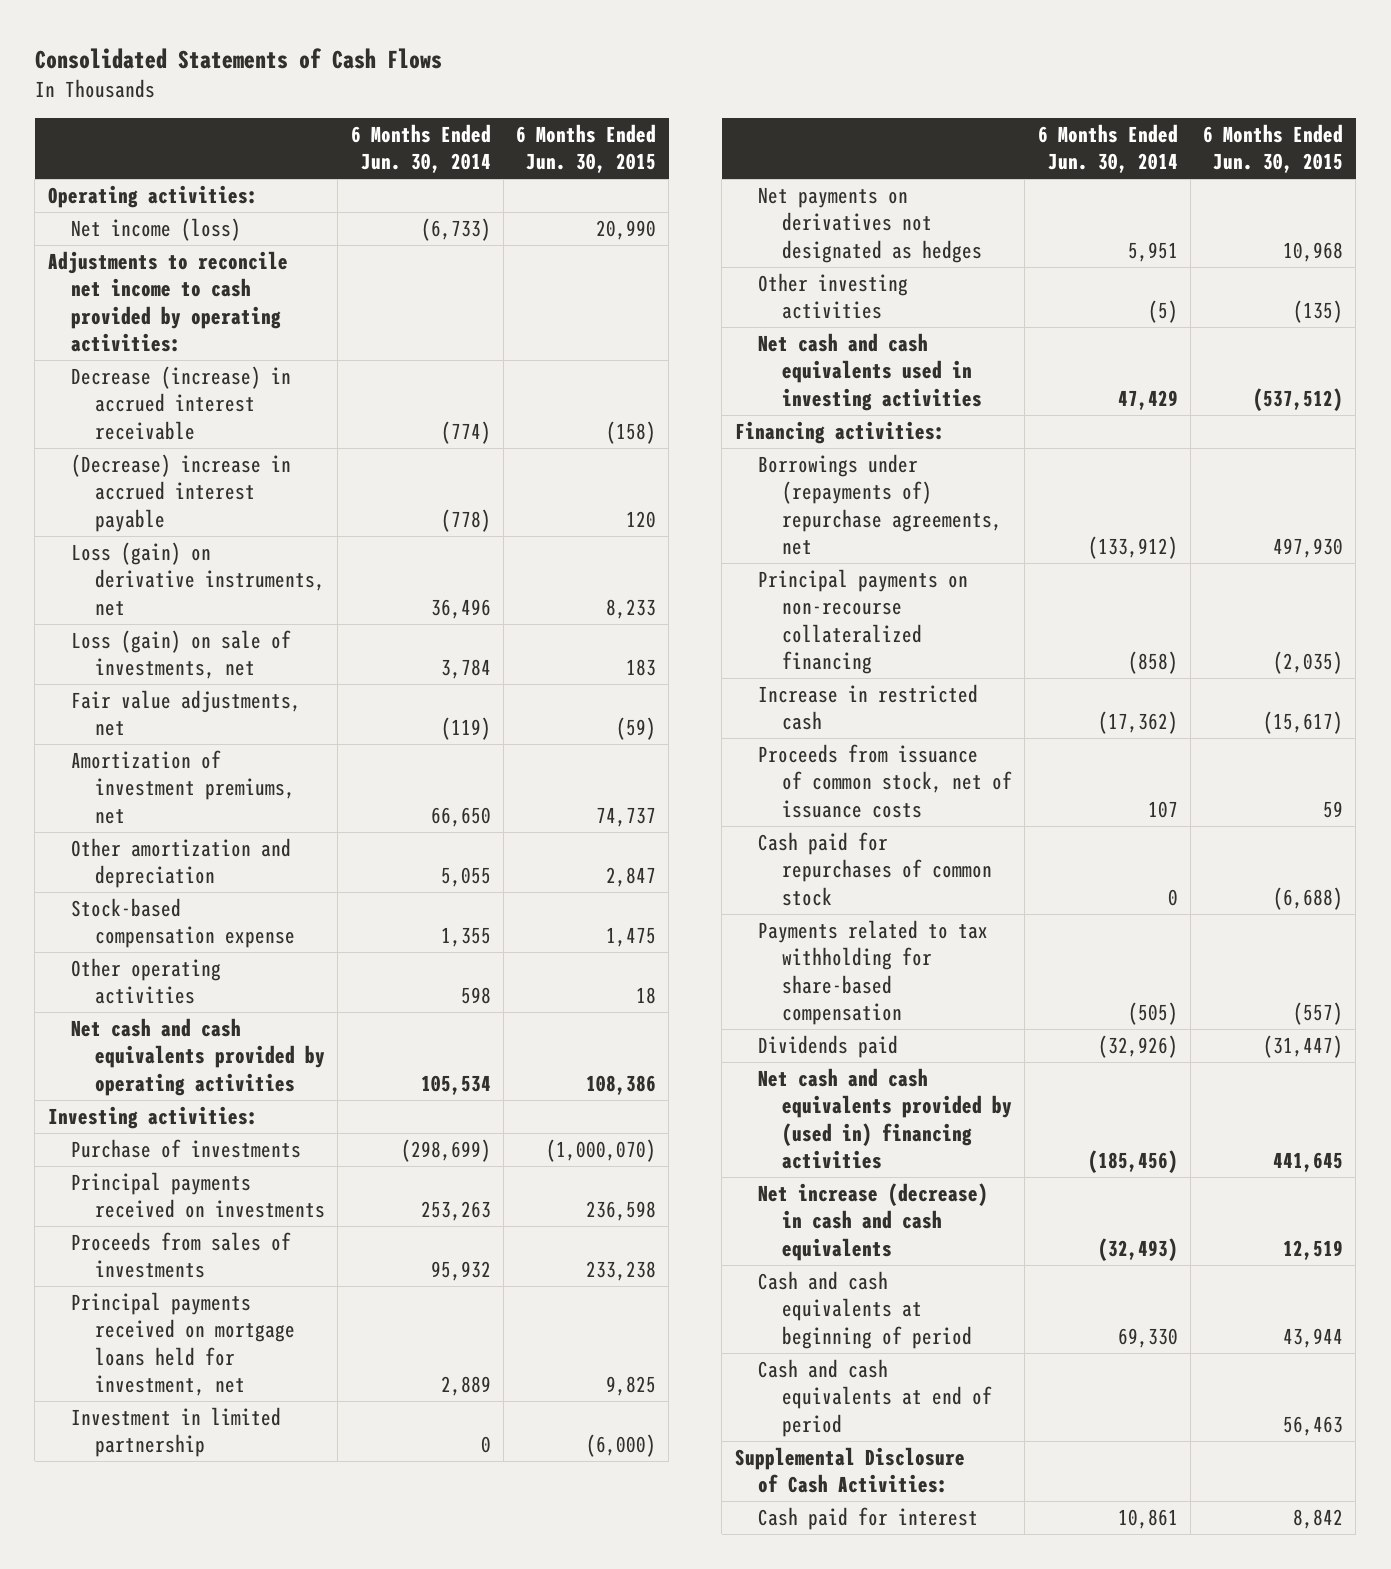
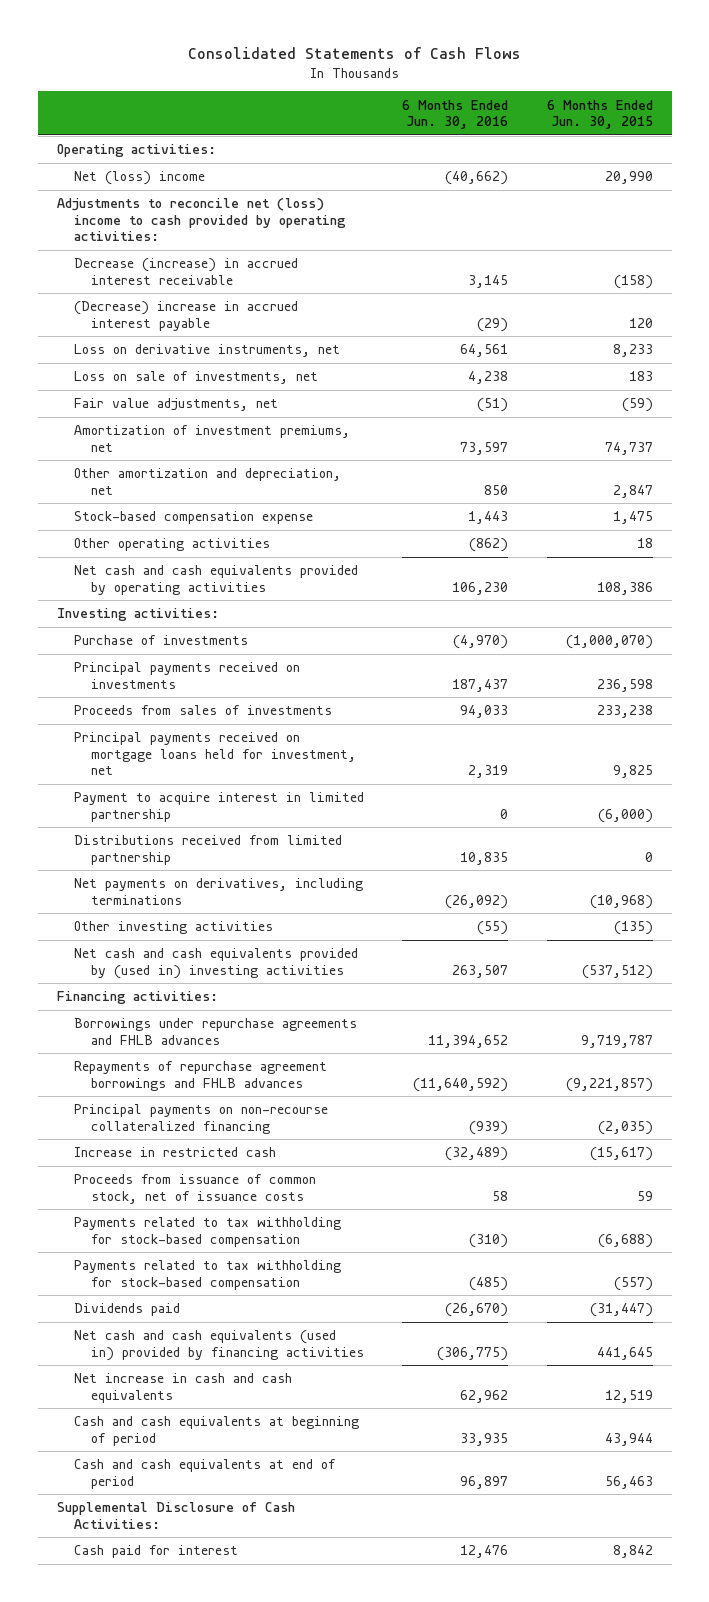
- | 6 Months Ended Jun. 30, 2014 | 6 Months Ended Jun. 30, 2015
+ | 6 Months Ended Jun. 30, 2016 | 6 Months Ended Jun. 30, 2015
- Net income (loss) | (6,733) | 20,990
- Adjustments to reconcile net income to cash provided by operating activities:
+ Net (loss) income | (40,662) | 20,990
+ Adjustments to reconcile net (loss) income to cash provided by operating activities:
- Loss (gain) on derivative instruments, net | 36,496 | 8,233
- Loss (gain) on sale of investments, net | 3,784 | 183
+ Loss on derivative instruments, net | 64,561 | 8,233
+ Loss on sale of investments, net | 4,238 | 183
- Other amortization and depreciation | 5,055 | 2,847
+ Other amortization and depreciation, net | 850 | 2,847
- Investment in limited partnership | 0 | (6,000)
- Net payments on derivatives not designated as hedges | 5,951 | 10,968
+ Payment to acquire interest in limited partnership | 0 | (6,000)
+ Distributions received from limited partnership | 10,835 | 0
+ Net payments on derivatives, including terminations | (26,092) | (10,968)
- Net cash and cash equivalents used in investing activities | 47,429 | (537,512)
+ Net cash and cash equivalents provided by (used in) investing activities | 263,507 | (537,512)
- Borrowings under (repayments of) repurchase agreements, net | (133,912) | 497,930
+ Borrowings under repurchase agreements and FHLB advances | 11,394,652 | 9,719,787
+ Repayments of repurchase agreement borrowings and FHLB advances | (11,640,592) | (9,221,857)
- Cash paid for repurchases of common stock | 0 | (6,688)
- Payments related to tax withholding for share-based compensation | (505) | (557)
+ Payments related to tax withholding for stock-based compensation | (310) | (6,688)
+ Payments related to tax withholding for stock-based compensation | (485) | (557)
- Net cash and cash equivalents provided by (used in) financing activities | (185,456) | 441,645
- Net increase (decrease) in cash and cash equivalents | (32,493) | 12,519
+ Net cash and cash equivalents (used in) provided by financing activities | (306,775) | 441,645
+ Net increase in cash and cash equivalents | 62,962 | 12,519

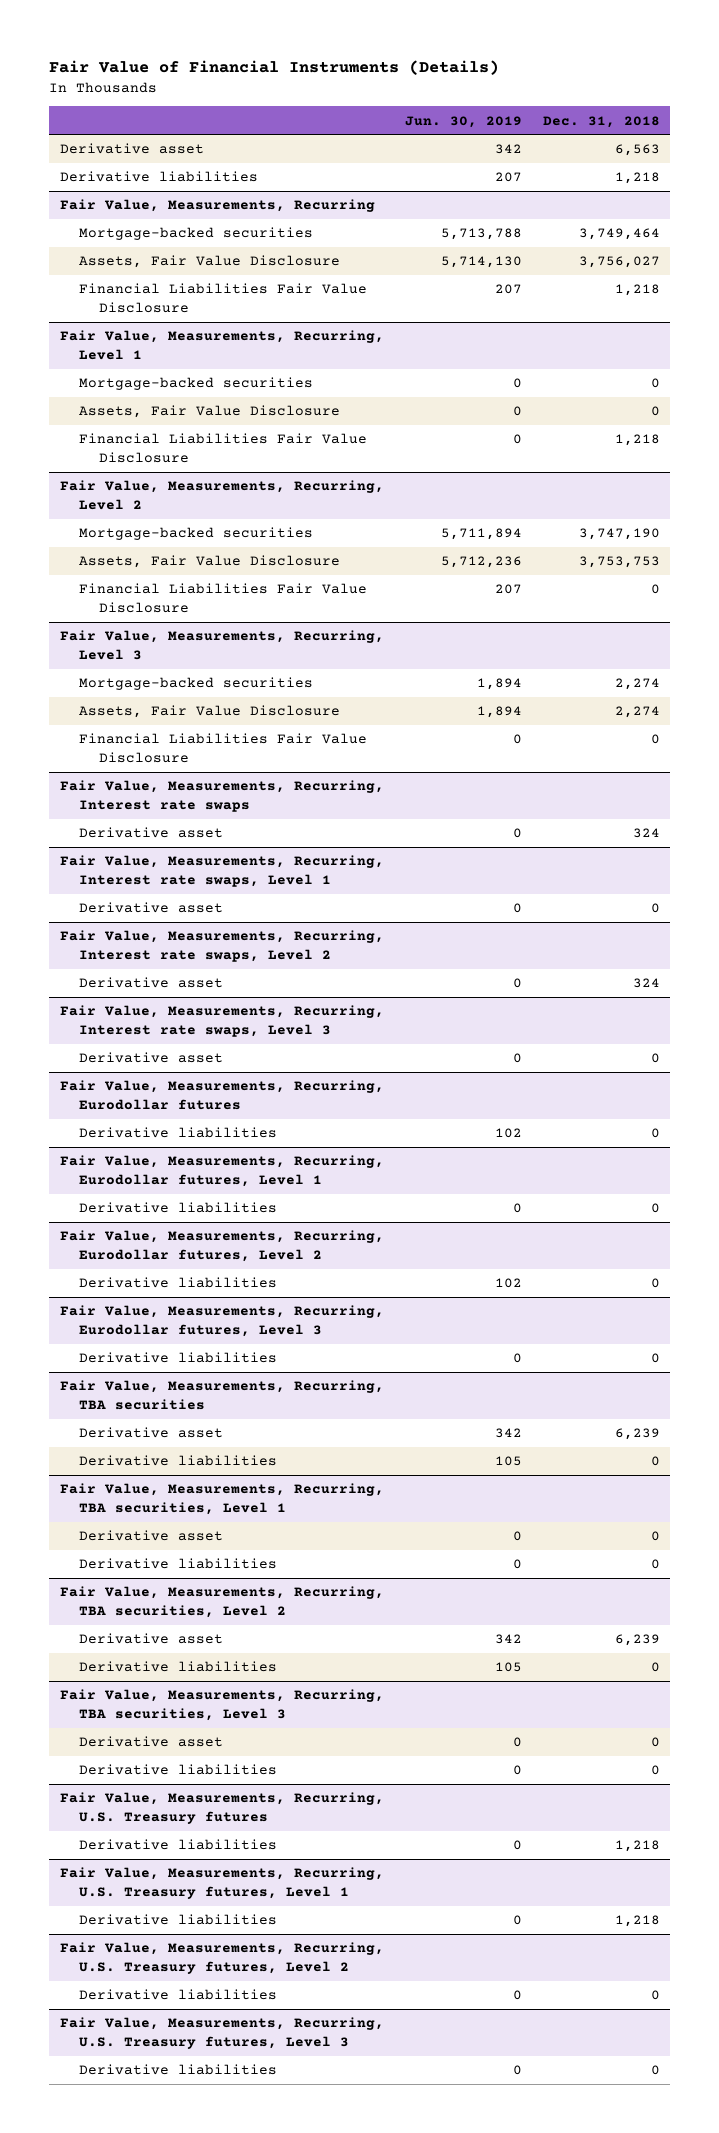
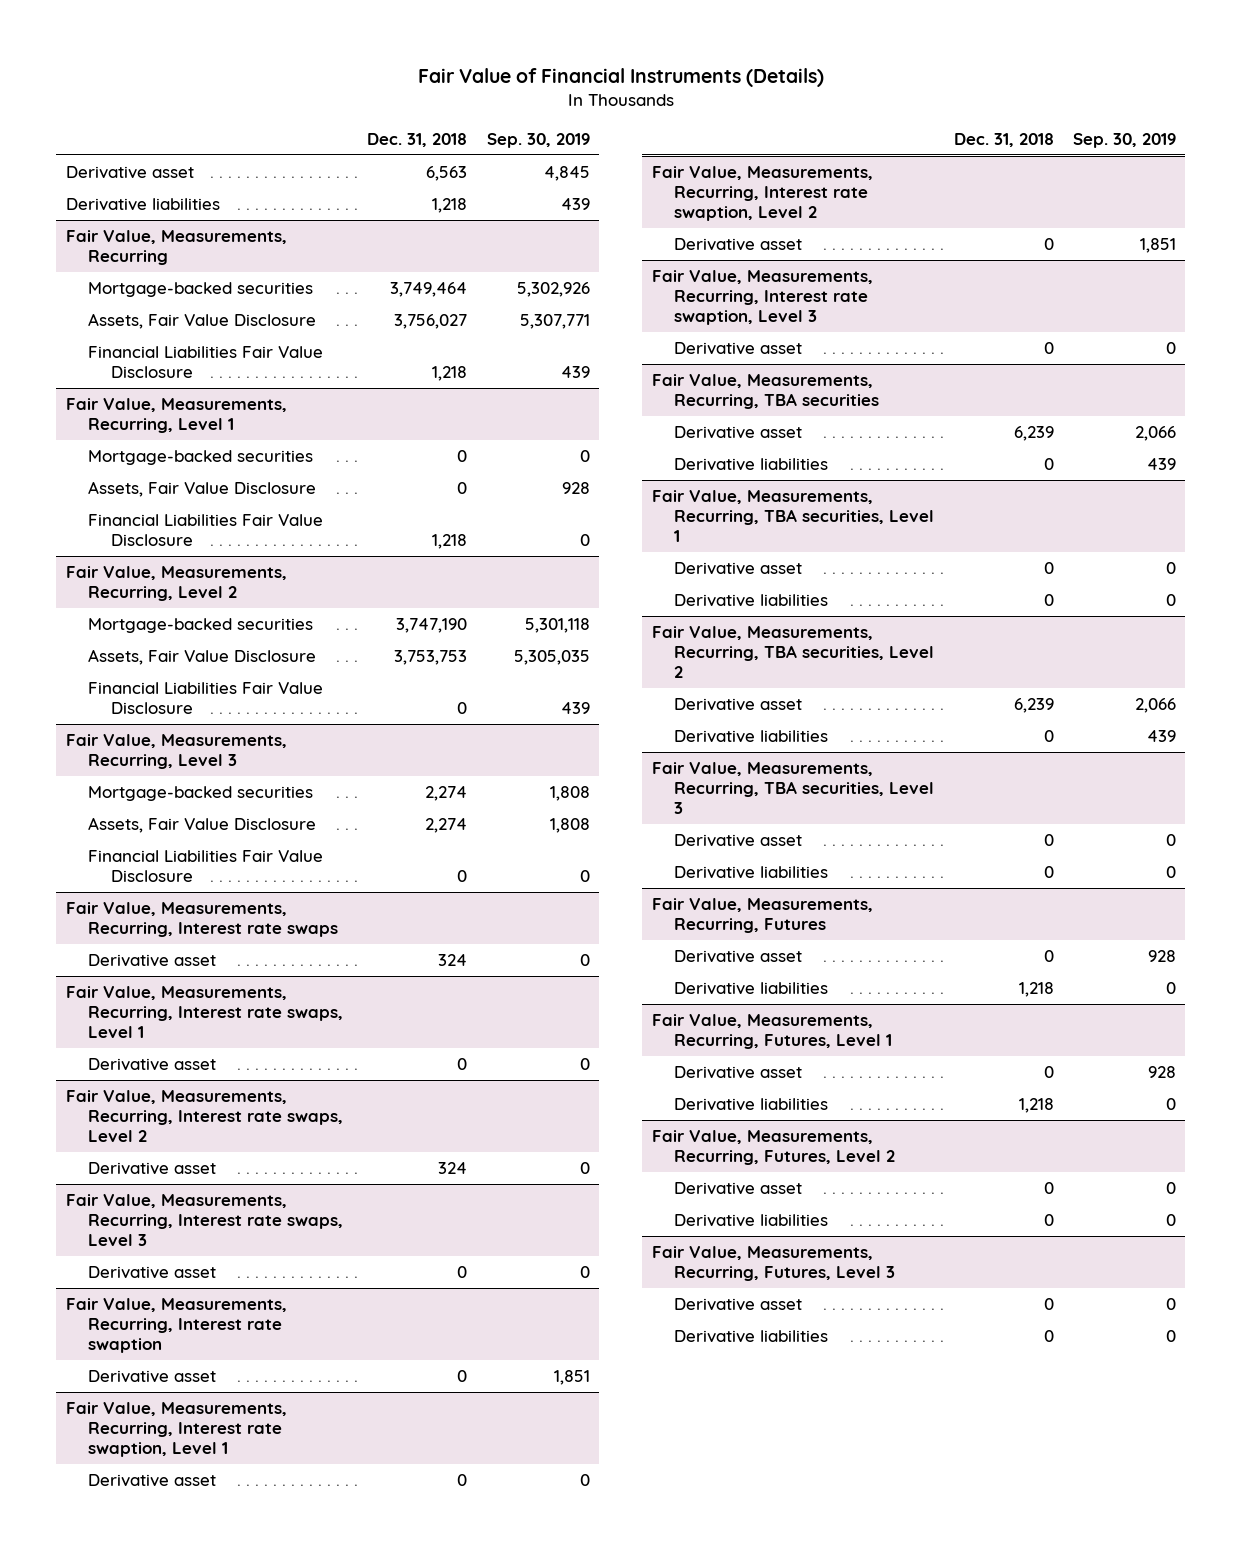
- | Jun. 30, 2019 | Dec. 31, 2018
+ | Dec. 31, 2018 | Sep. 30, 2019
- Fair Value, Measurements, Recurring, Eurodollar futures
- Derivative liabilities | 102 | 0
- Fair Value, Measurements, Recurring, Eurodollar futures, Level 1
- Derivative liabilities | 0 | 0
- Fair Value, Measurements, Recurring, Eurodollar futures, Level 2
- Derivative liabilities | 102 | 0
- Fair Value, Measurements, Recurring, Eurodollar futures, Level 3
- Derivative liabilities | 0 | 0
+ Fair Value, Measurements, Recurring, Interest rate swaption
+ Derivative asset | 0 | 1,851
+ Fair Value, Measurements, Recurring, Interest rate swaption, Level 1
+ Derivative asset | 0 | 0
+ Fair Value, Measurements, Recurring, Interest rate swaption, Level 2
+ Derivative asset | 0 | 1,851
+ Fair Value, Measurements, Recurring, Interest rate swaption, Level 3
+ Derivative asset | 0 | 0
- Fair Value, Measurements, Recurring, U.S. Treasury futures
+ Fair Value, Measurements, Recurring, Futures
+ Derivative asset | 0 | 928
- Fair Value, Measurements, Recurring, U.S. Treasury futures, Level 1
+ Fair Value, Measurements, Recurring, Futures, Level 1
+ Derivative asset | 0 | 928
- Fair Value, Measurements, Recurring, U.S. Treasury futures, Level 2
+ Fair Value, Measurements, Recurring, Futures, Level 2
+ Derivative asset | 0 | 0
- Fair Value, Measurements, Recurring, U.S. Treasury futures, Level 3
+ Fair Value, Measurements, Recurring, Futures, Level 3
+ Derivative asset | 0 | 0

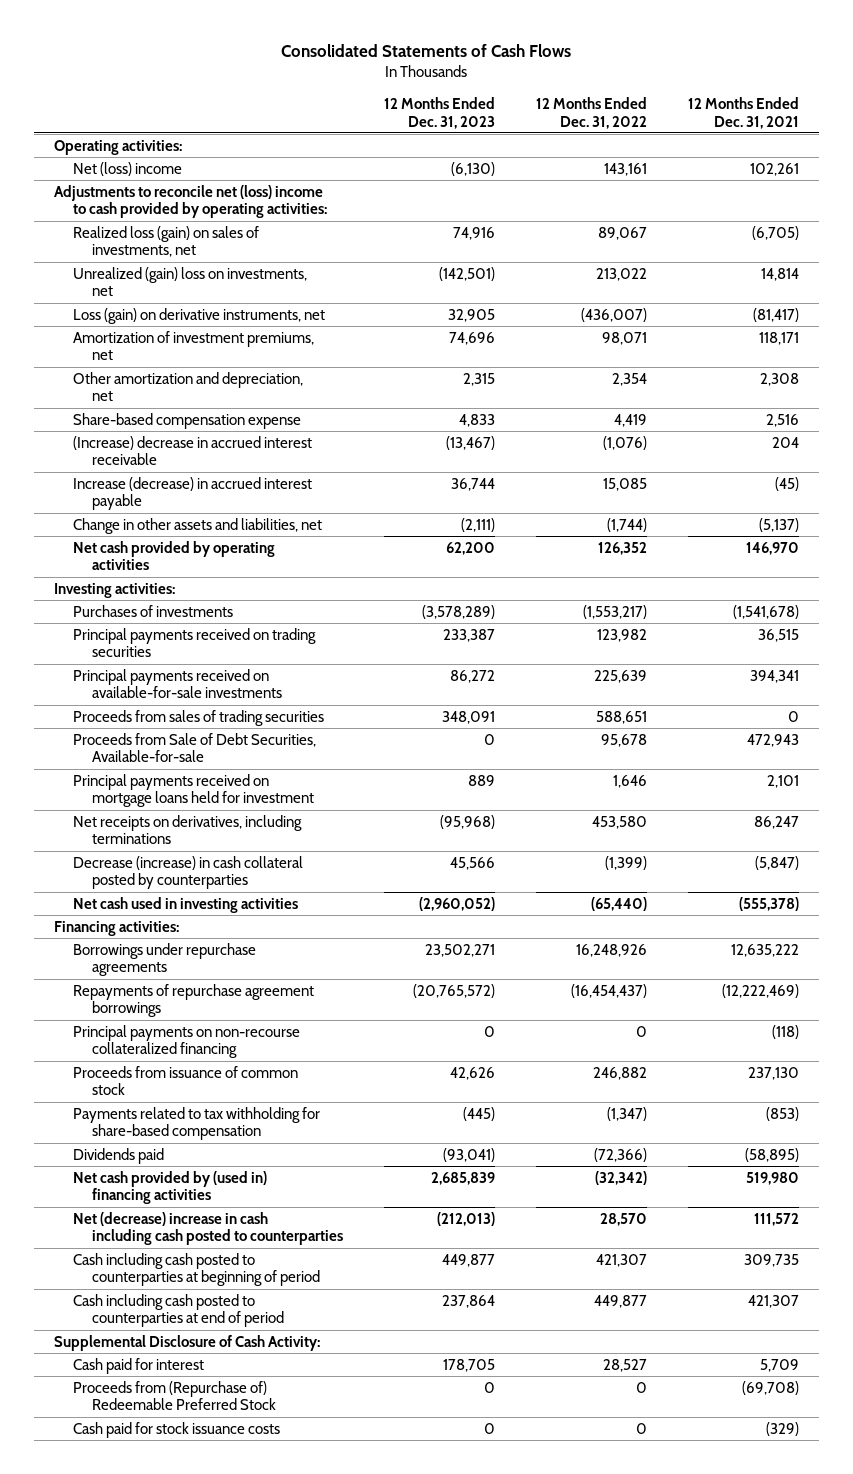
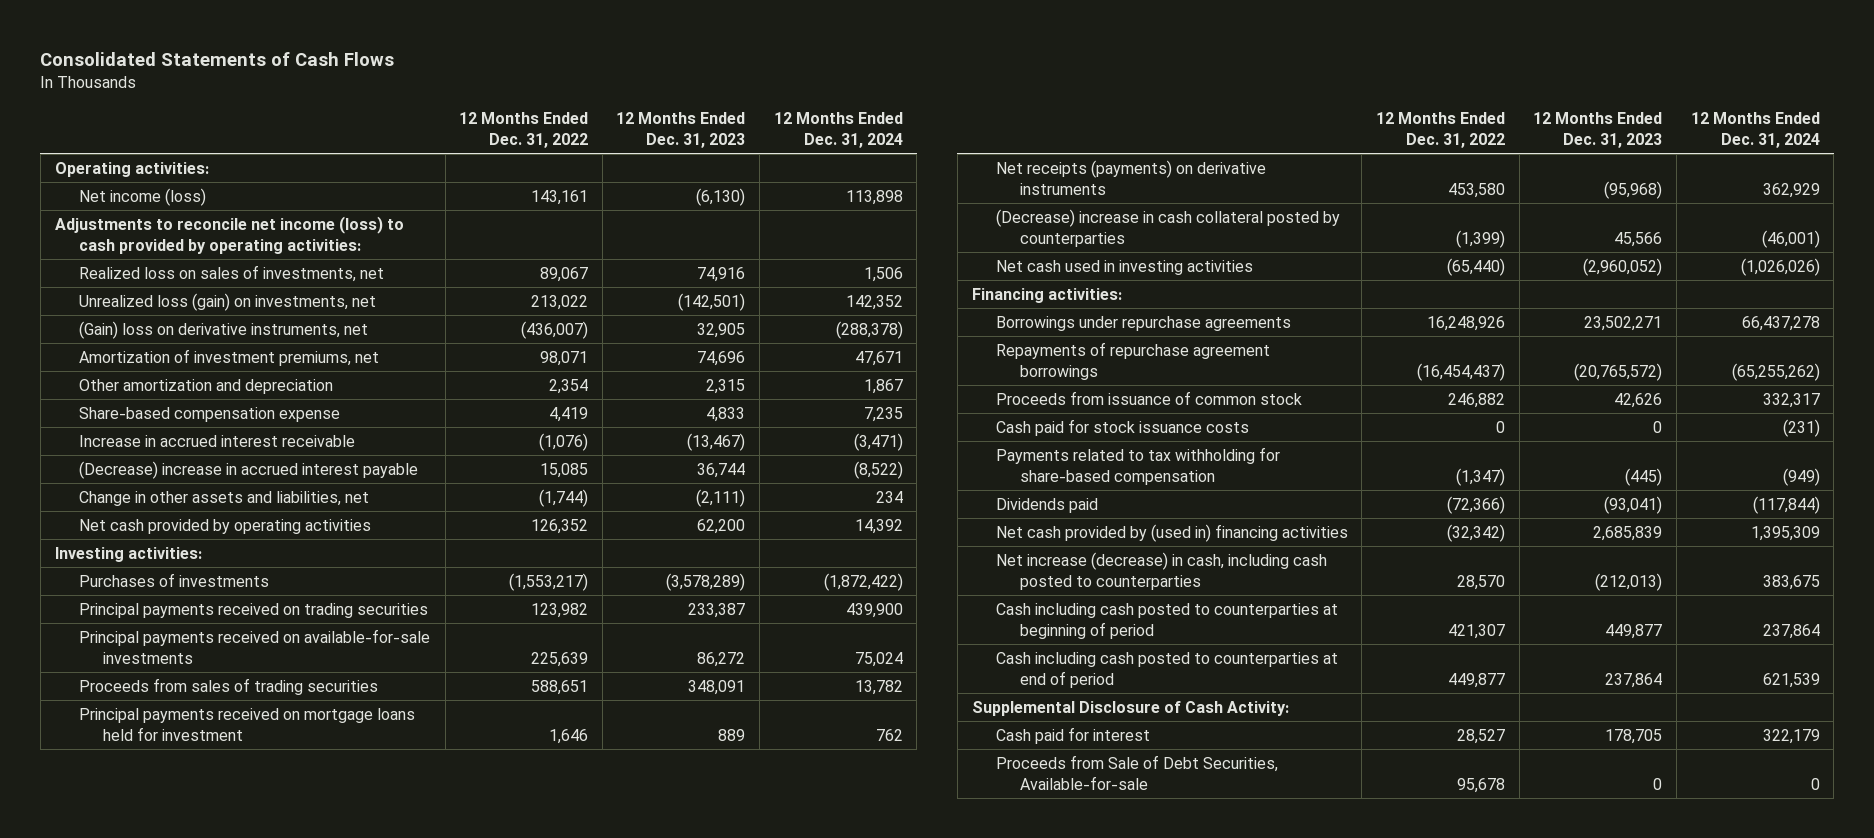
- | 12 Months Ended Dec. 31, 2023 | 12 Months Ended Dec. 31, 2022 | 12 Months Ended Dec. 31, 2021
+ | 12 Months Ended Dec. 31, 2022 | 12 Months Ended Dec. 31, 2023 | 12 Months Ended Dec. 31, 2024
- Net (loss) income | (6,130) | 143,161 | 102,261
- Adjustments to reconcile net (loss) income to cash provided by operating activities:
- Realized loss (gain) on sales of investments, net | 74,916 | 89,067 | (6,705)
- Unrealized (gain) loss on investments, net | (142,501) | 213,022 | 14,814
- Loss (gain) on derivative instruments, net | 32,905 | (436,007) | (81,417)
+ Net income (loss) | 143,161 | (6,130) | 113,898
+ Adjustments to reconcile net income (loss) to cash provided by operating activities:
+ Realized loss on sales of investments, net | 89,067 | 74,916 | 1,506
+ Unrealized loss (gain) on investments, net | 213,022 | (142,501) | 142,352
+ (Gain) loss on derivative instruments, net | (436,007) | 32,905 | (288,378)
- Other amortization and depreciation, net | 2,315 | 2,354 | 2,308
+ Other amortization and depreciation | 2,354 | 2,315 | 1,867
- (Increase) decrease in accrued interest receivable | (13,467) | (1,076) | 204
- Increase (decrease) in accrued interest payable | 36,744 | 15,085 | (45)
+ Increase in accrued interest receivable | (1,076) | (13,467) | (3,471)
+ (Decrease) increase in accrued interest payable | 15,085 | 36,744 | (8,522)
- Net receipts on derivatives, including terminations | (95,968) | 453,580 | 86,247
- Decrease (increase) in cash collateral posted by counterparties | 45,566 | (1,399) | (5,847)
+ Net receipts (payments) on derivative instruments | 453,580 | (95,968) | 362,929
+ (Decrease) increase in cash collateral posted by counterparties | (1,399) | 45,566 | (46,001)
- Principal payments on non-recourse collateralized financing | 0 | 0 | (118)
moved up: Cash paid for stock issuance costs | 0 | 0 | (231)
- Net (decrease) increase in cash including cash posted to counterparties | (212,013) | 28,570 | 111,572
+ Net increase (decrease) in cash, including cash posted to counterparties | 28,570 | (212,013) | 383,675
- Proceeds from (Repurchase of) Redeemable Preferred Stock | 0 | 0 | (69,708)
moved down: Proceeds from Sale of Debt Securities, Available-for-sale | 95,678 | 0 | 0

